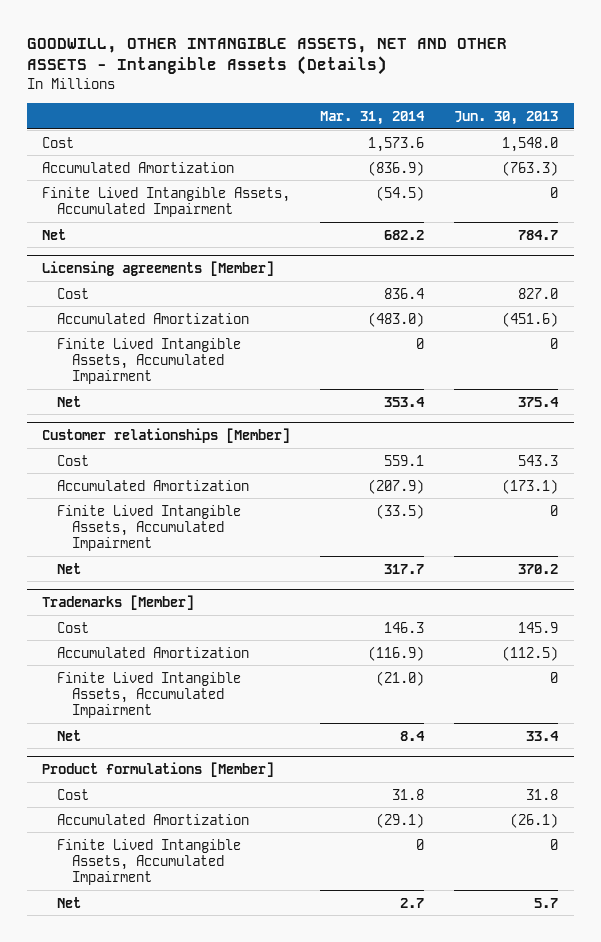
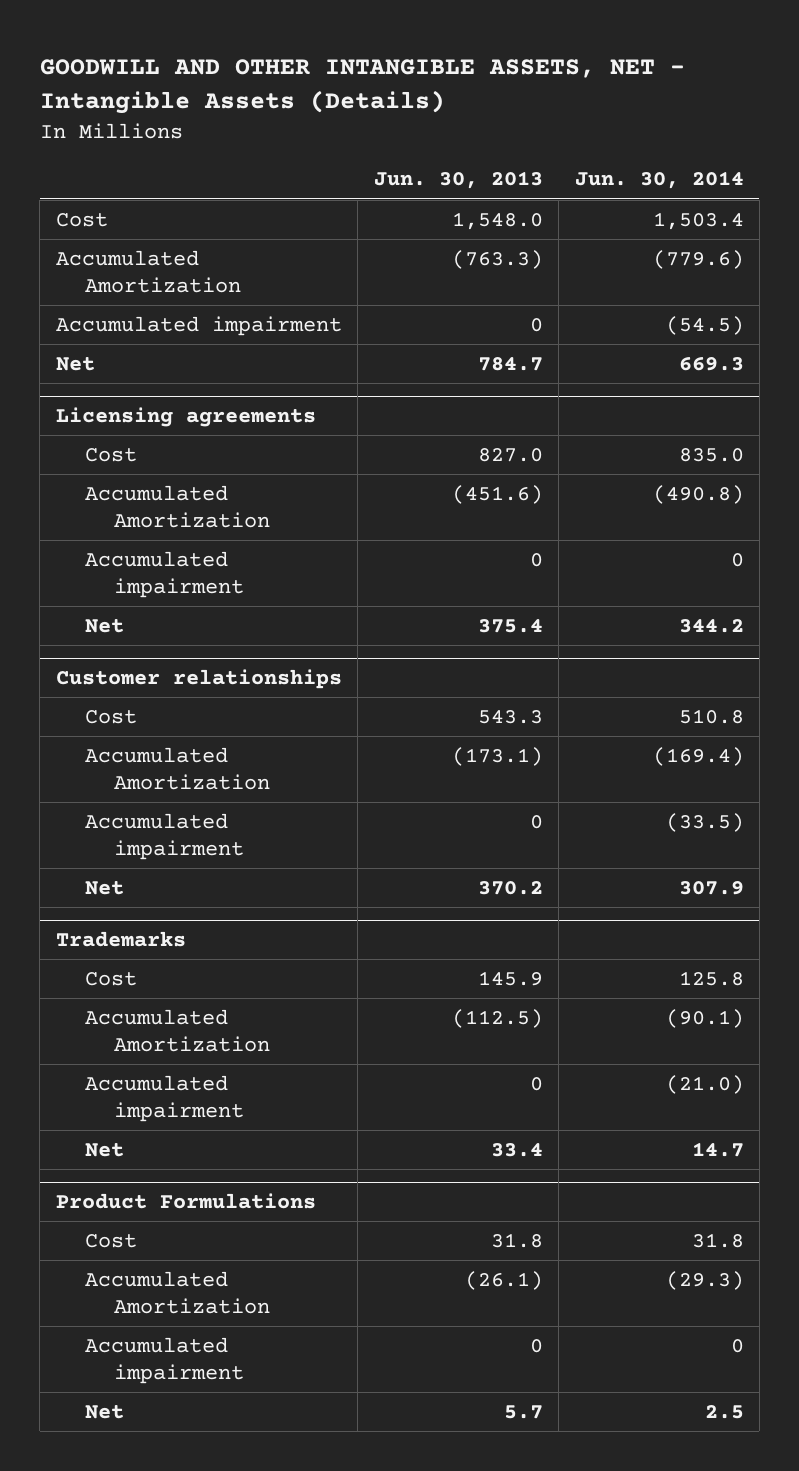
- GOODWILL, OTHER INTANGIBLE ASSETS, NET AND OTHER ASSETS - Intangible Assets (Details)
+ GOODWILL AND OTHER INTANGIBLE ASSETS, NET - Intangible Assets (Details)
- | Mar. 31, 2014 | Jun. 30, 2013
+ | Jun. 30, 2013 | Jun. 30, 2014
- Finite Lived Intangible Assets, Accumulated Impairment | (54.5) | 0
+ Accumulated impairment | 0 | (54.5)
- Licensing agreements [Member]
+ Licensing agreements
- Finite Lived Intangible Assets, Accumulated Impairment | 0 | 0
+ Accumulated impairment | 0 | 0
- Customer relationships [Member]
+ Customer relationships
- Finite Lived Intangible Assets, Accumulated Impairment | (33.5) | 0
+ Accumulated impairment | 0 | (33.5)
- Trademarks [Member]
+ Trademarks
- Finite Lived Intangible Assets, Accumulated Impairment | (21.0) | 0
+ Accumulated impairment | 0 | (21.0)
- Product formulations [Member]
+ Product Formulations
- Finite Lived Intangible Assets, Accumulated Impairment | 0 | 0
+ Accumulated impairment | 0 | 0

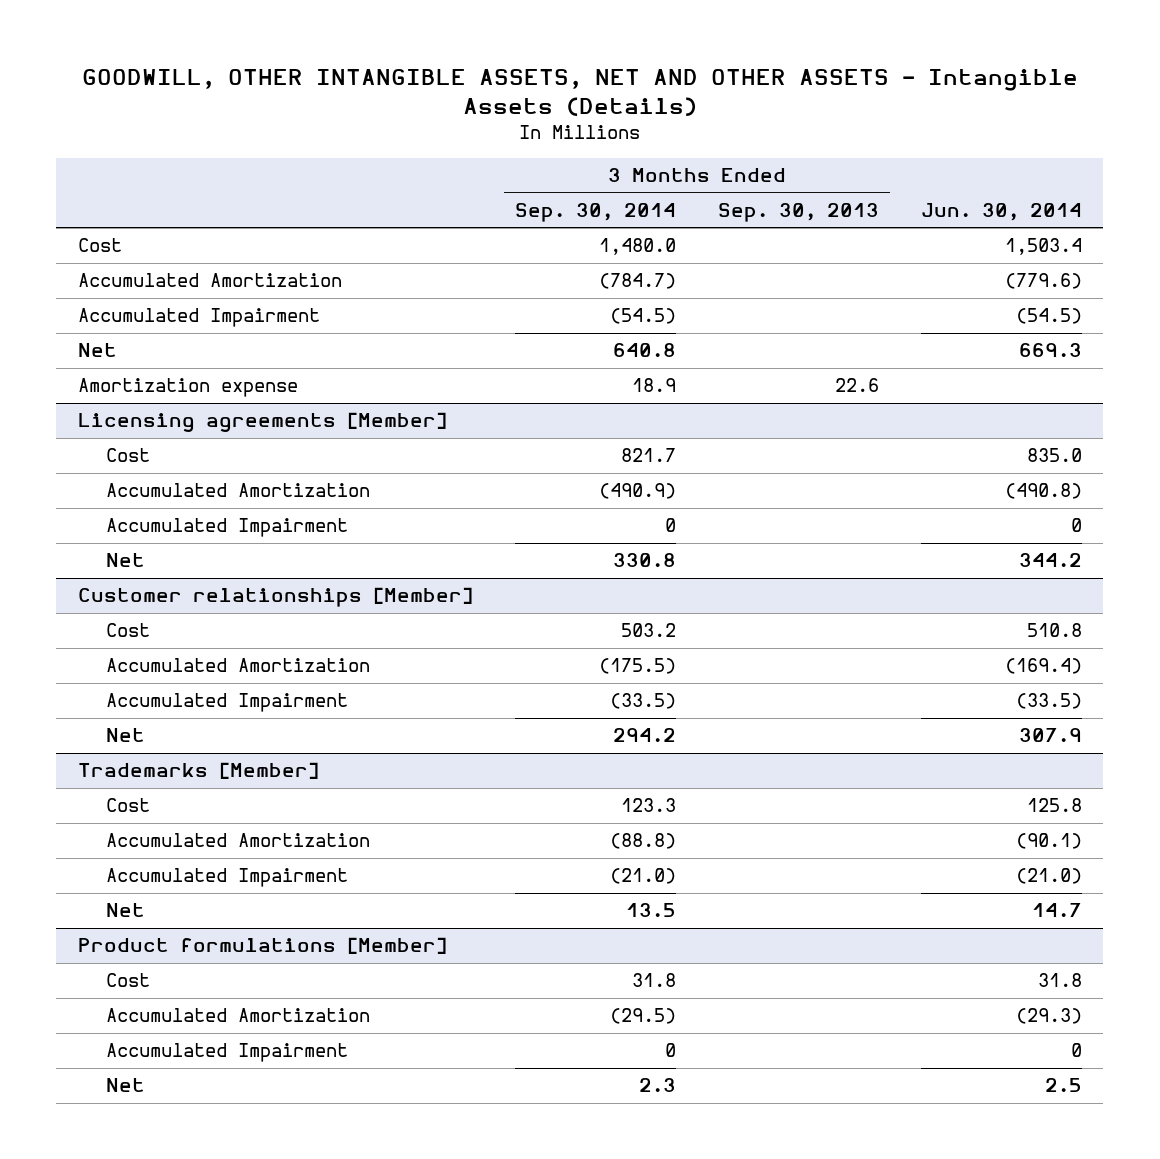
- GOODWILL AND OTHER INTANGIBLE ASSETS, NET - Intangible Assets (Details)
+ GOODWILL, OTHER INTANGIBLE ASSETS, NET AND OTHER ASSETS - Intangible Assets (Details)
- | Jun. 30, 2013 | Jun. 30, 2014
+ | 3 Months Ended Sep. 30, 2014 | 3 Months Ended Sep. 30, 2013 | Jun. 30, 2014
- Accumulated impairment | 0 | (54.5)
+ Accumulated Impairment | (54.5) | | (54.5)
- Licensing agreements
+ Amortization expense | 18.9 | 22.6 |
+ Licensing agreements [Member]
- Accumulated impairment | 0 | 0
+ Accumulated Impairment | 0 | | 0
- Customer relationships
+ Customer relationships [Member]
- Accumulated impairment | 0 | (33.5)
+ Accumulated Impairment | (33.5) | | (33.5)
- Trademarks
+ Trademarks [Member]
- Accumulated impairment | 0 | (21.0)
+ Accumulated Impairment | (21.0) | | (21.0)
- Product Formulations
+ Product formulations [Member]
- Accumulated impairment | 0 | 0
+ Accumulated Impairment | 0 | | 0

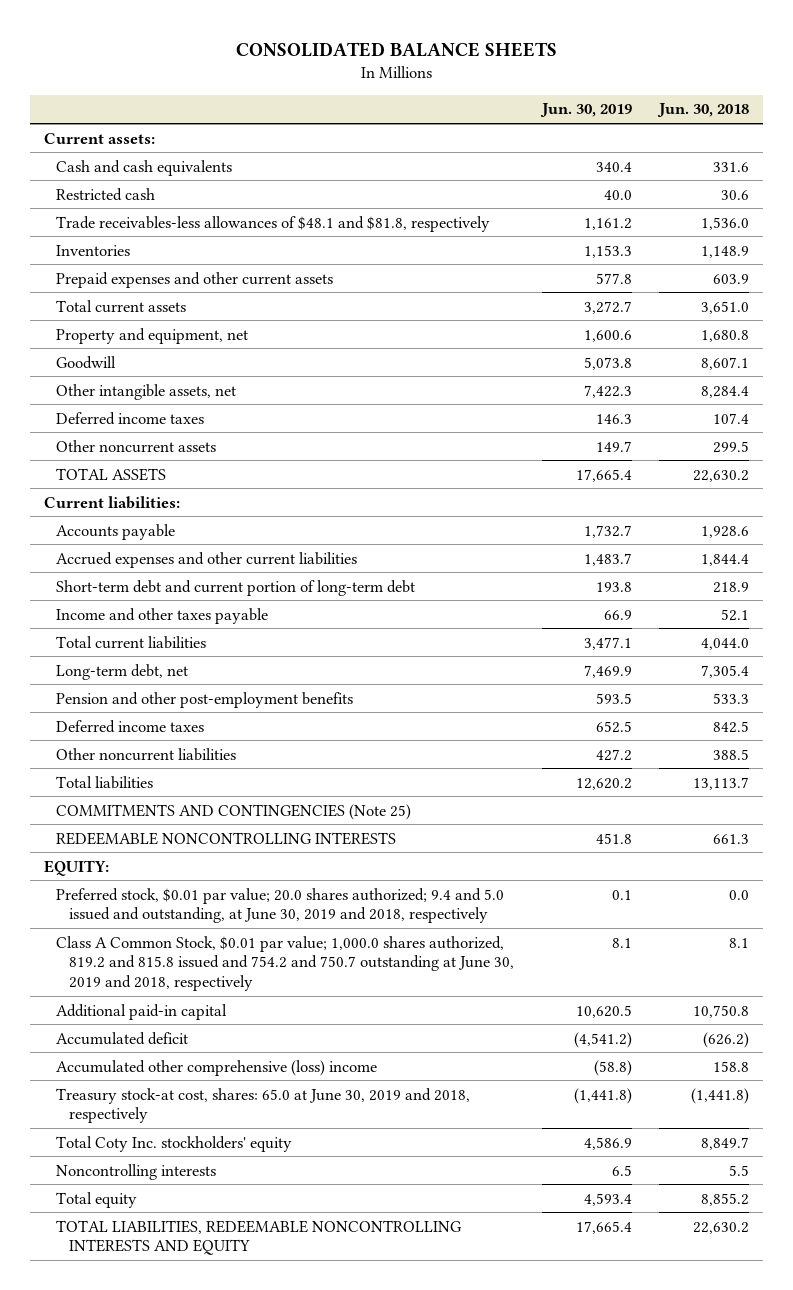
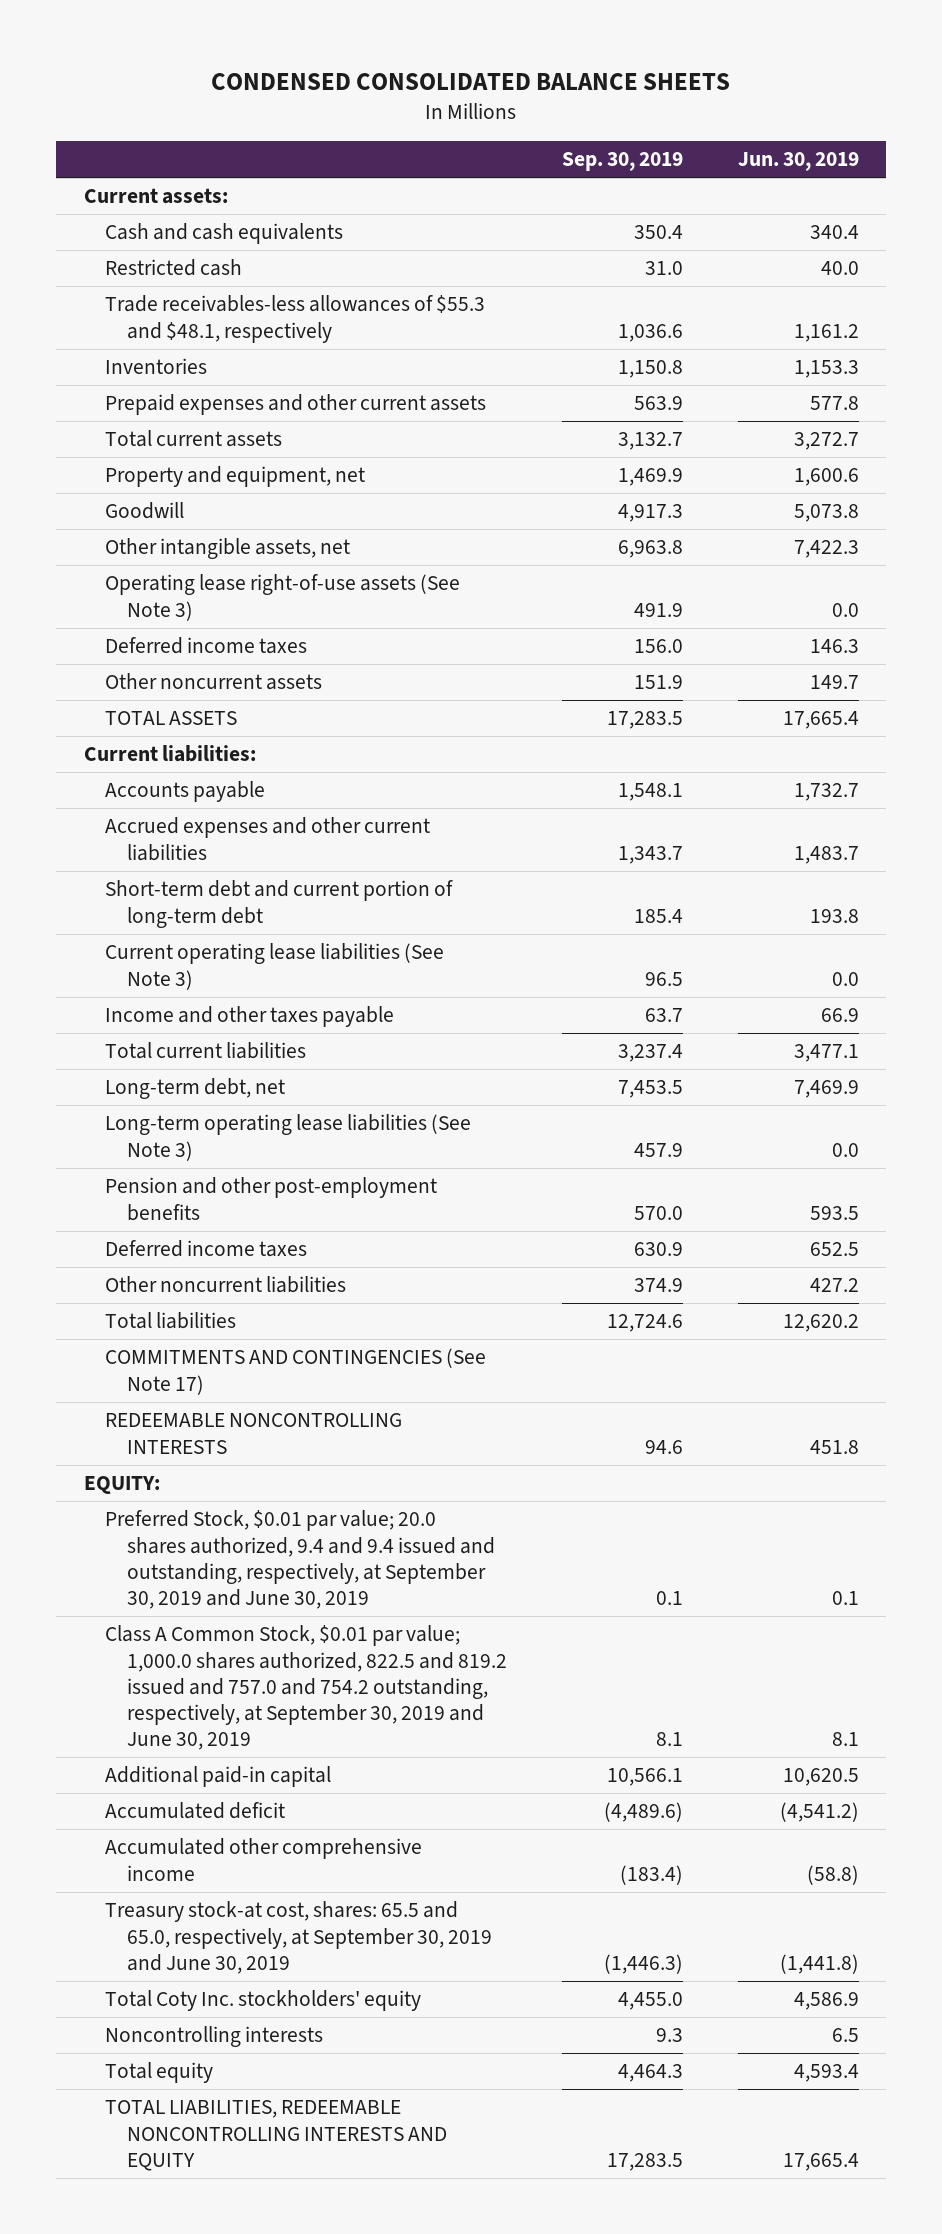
- CONSOLIDATED BALANCE SHEETS
+ CONDENSED CONSOLIDATED BALANCE SHEETS
- | Jun. 30, 2019 | Jun. 30, 2018
+ | Sep. 30, 2019 | Jun. 30, 2019
- Trade receivables-less allowances of $48.1 and $81.8, respectively | 1,161.2 | 1,536.0
+ Trade receivables-less allowances of $55.3 and $48.1, respectively | 1,036.6 | 1,161.2
+ Operating lease right-of-use assets (See Note 3) | 491.9 | 0.0
+ Current operating lease liabilities (See Note 3) | 96.5 | 0.0
+ Long-term operating lease liabilities (See Note 3) | 457.9 | 0.0
- COMMITMENTS AND CONTINGENCIES (Note 25)
+ COMMITMENTS AND CONTINGENCIES (See Note 17)
- Preferred stock, $0.01 par value; 20.0 shares authorized; 9.4 and 5.0 issued and outstanding, at June 30, 2019 and 2018, respectively | 0.1 | 0.0
- Class A Common Stock, $0.01 par value; 1,000.0 shares authorized, 819.2 and 815.8 issued and 754.2 and 750.7 outstanding at June 30, 2019 and 2018, respectively | 8.1 | 8.1
+ Preferred Stock, $0.01 par value; 20.0 shares authorized, 9.4 and 9.4 issued and outstanding, respectively, at September 30, 2019 and June 30, 2019 | 0.1 | 0.1
+ Class A Common Stock, $0.01 par value; 1,000.0 shares authorized, 822.5 and 819.2 issued and 757.0 and 754.2 outstanding, respectively, at September 30, 2019 and June 30, 2019 | 8.1 | 8.1
- Accumulated other comprehensive (loss) income | (58.8) | 158.8
- Treasury stock-at cost, shares: 65.0 at June 30, 2019 and 2018, respectively | (1,441.8) | (1,441.8)
+ Accumulated other comprehensive income | (183.4) | (58.8)
+ Treasury stock-at cost, shares: 65.5 and 65.0, respectively, at September 30, 2019 and June 30, 2019 | (1,446.3) | (1,441.8)

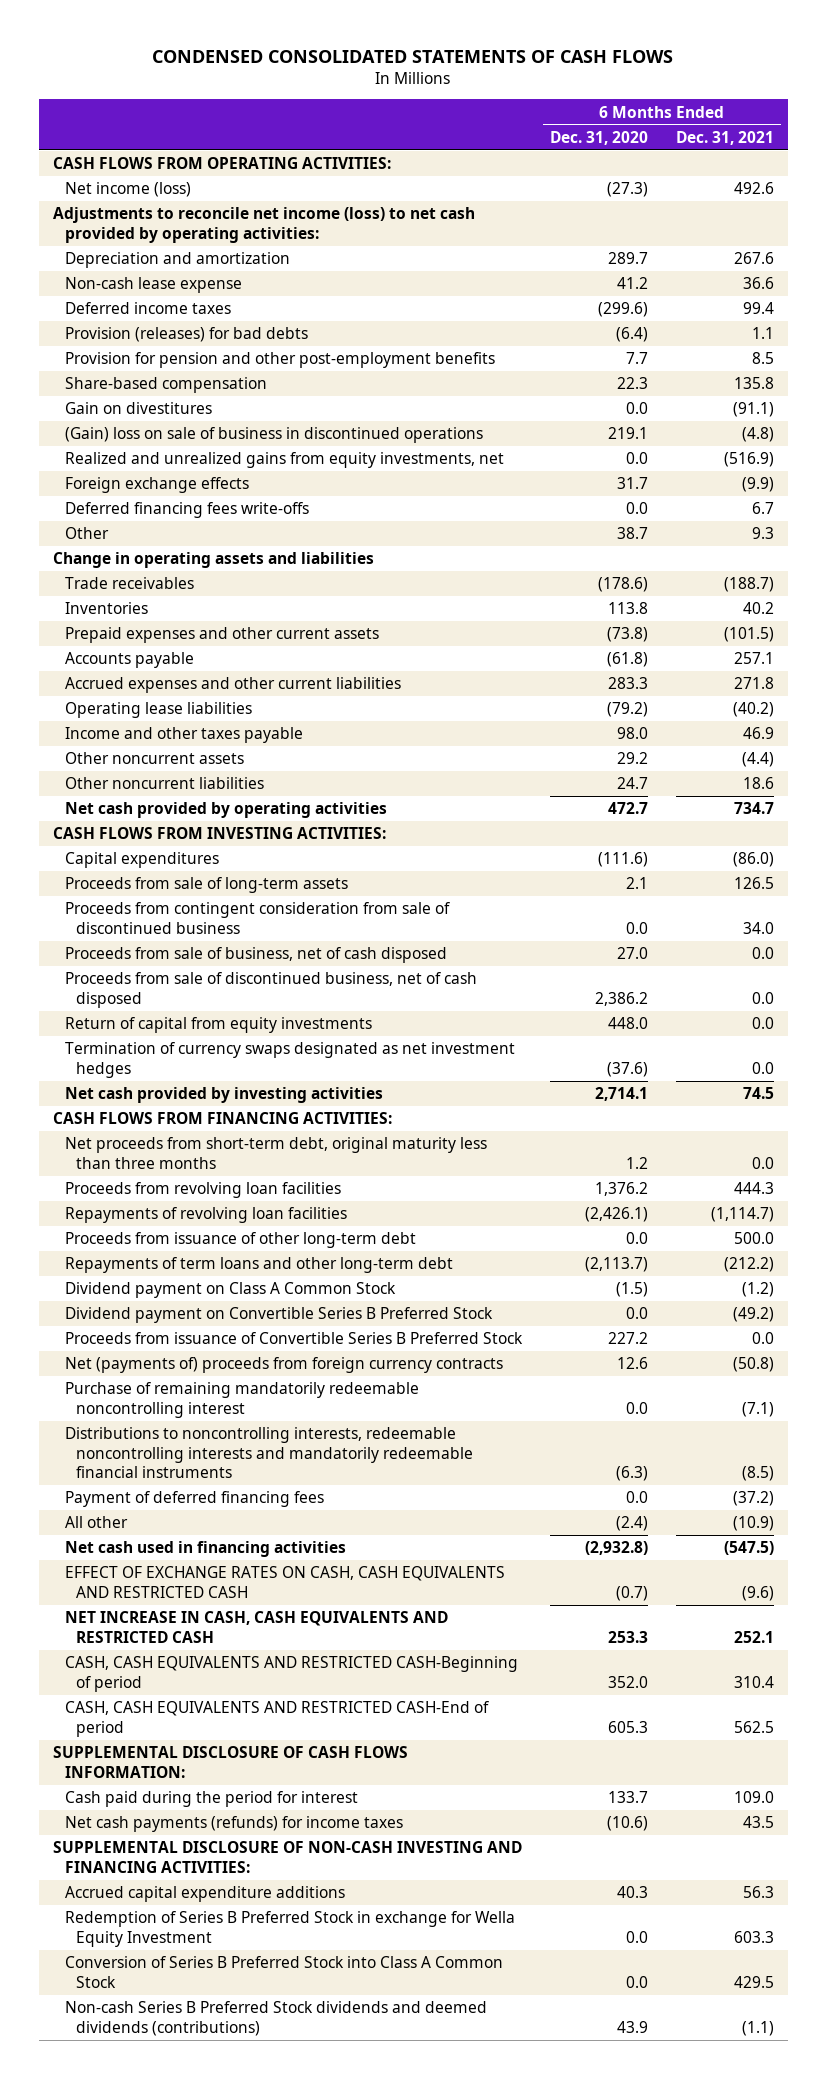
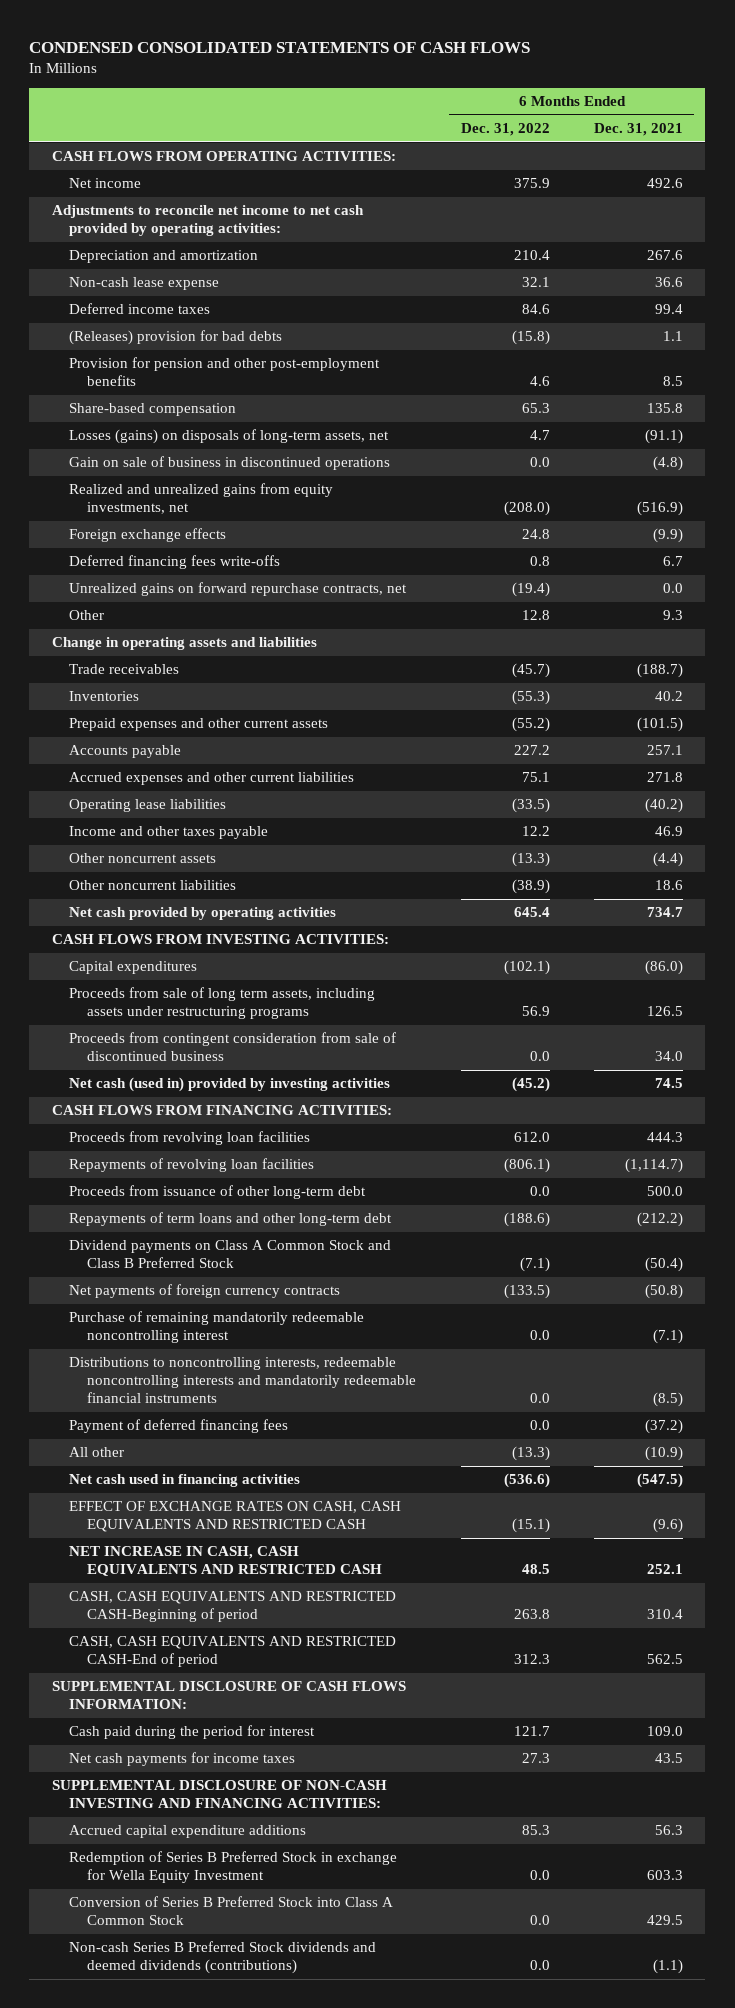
- | 6 Months Ended Dec. 31, 2020 | 6 Months Ended Dec. 31, 2021
+ | 6 Months Ended Dec. 31, 2022 | 6 Months Ended Dec. 31, 2021
- Net income (loss) | (27.3) | 492.6
- Adjustments to reconcile net income (loss) to net cash provided by operating activities:
+ Net income | 375.9 | 492.6
+ Adjustments to reconcile net income to net cash provided by operating activities:
- Provision (releases) for bad debts | (6.4) | 1.1
+ (Releases) provision for bad debts | (15.8) | 1.1
- Gain on divestitures | 0.0 | (91.1)
- (Gain) loss on sale of business in discontinued operations | 219.1 | (4.8)
+ Losses (gains) on disposals of long-term assets, net | 4.7 | (91.1)
+ Gain on sale of business in discontinued operations | 0.0 | (4.8)
+ Unrealized gains on forward repurchase contracts, net | (19.4) | 0.0
- Proceeds from sale of long-term assets | 2.1 | 126.5
+ Proceeds from sale of long term assets, including assets under restructuring programs | 56.9 | 126.5
- Proceeds from sale of business, net of cash disposed | 27.0 | 0.0
- Proceeds from sale of discontinued business, net of cash disposed | 2,386.2 | 0.0
- Return of capital from equity investments | 448.0 | 0.0
- Termination of currency swaps designated as net investment hedges | (37.6) | 0.0
- Net cash provided by investing activities | 2,714.1 | 74.5
+ Net cash (used in) provided by investing activities | (45.2) | 74.5
- Net proceeds from short-term debt, original maturity less than three months | 1.2 | 0.0
- Dividend payment on Class A Common Stock | (1.5) | (1.2)
- Dividend payment on Convertible Series B Preferred Stock | 0.0 | (49.2)
- Proceeds from issuance of Convertible Series B Preferred Stock | 227.2 | 0.0
- Net (payments of) proceeds from foreign currency contracts | 12.6 | (50.8)
+ Dividend payments on Class A Common Stock and Class B Preferred Stock | (7.1) | (50.4)
+ Net payments of foreign currency contracts | (133.5) | (50.8)
- Net cash payments (refunds) for income taxes | (10.6) | 43.5
+ Net cash payments for income taxes | 27.3 | 43.5

